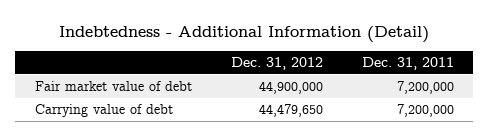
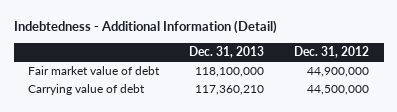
- | Dec. 31, 2012 | Dec. 31, 2011
+ | Dec. 31, 2013 | Dec. 31, 2012
- Carrying value of debt | 44,479,650 | 7,200,000
+ Carrying value of debt | 117,360,210 | 44,500,000

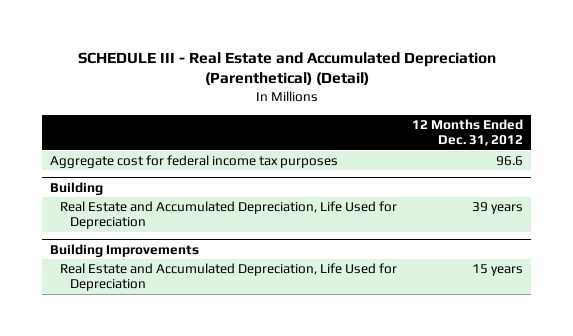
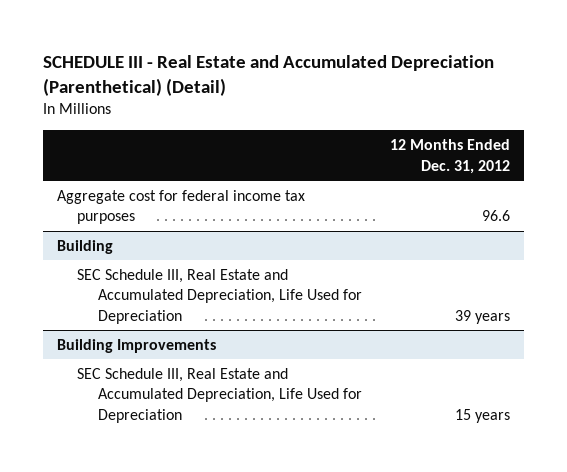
@ Building
- Real Estate and Accumulated Depreciation, Life Used for Depreciation | 39 years
+ SEC Schedule III, Real Estate and Accumulated Depreciation, Life Used for Depreciation | 39 years
@ Building Improvements
- Real Estate and Accumulated Depreciation, Life Used for Depreciation | 15 years
+ SEC Schedule III, Real Estate and Accumulated Depreciation, Life Used for Depreciation | 15 years

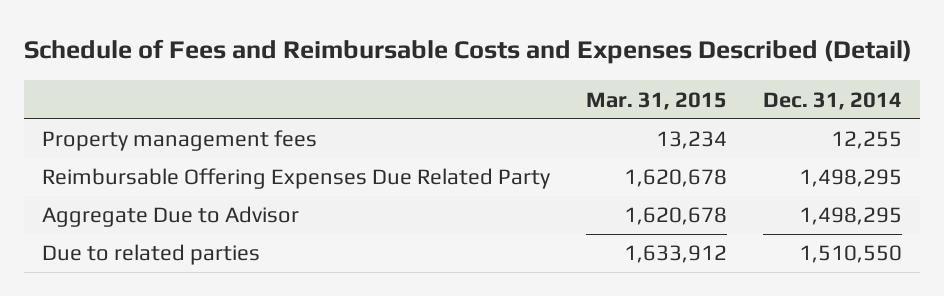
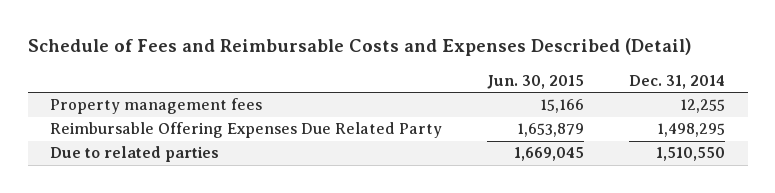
- | Mar. 31, 2015 | Dec. 31, 2014
+ | Jun. 30, 2015 | Dec. 31, 2014
- Aggregate Due to Advisor | 1,620,678 | 1,498,295

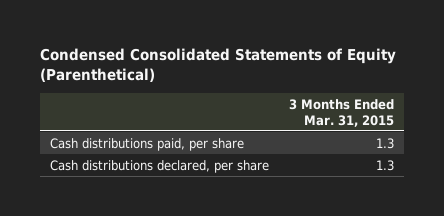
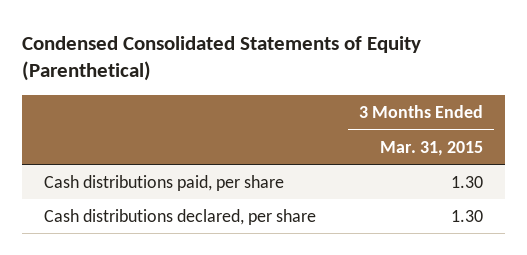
- Cash distributions paid, per share | 1.3
- Cash distributions declared, per share | 1.3
+ Cash distributions paid, per share | 1.30
+ Cash distributions declared, per share | 1.30

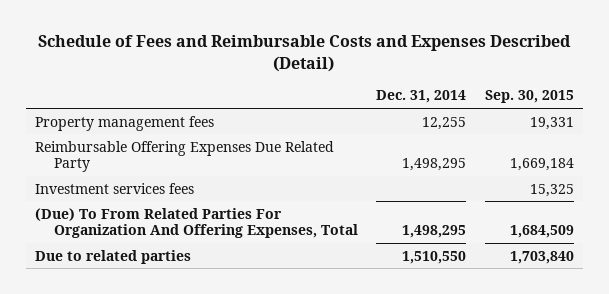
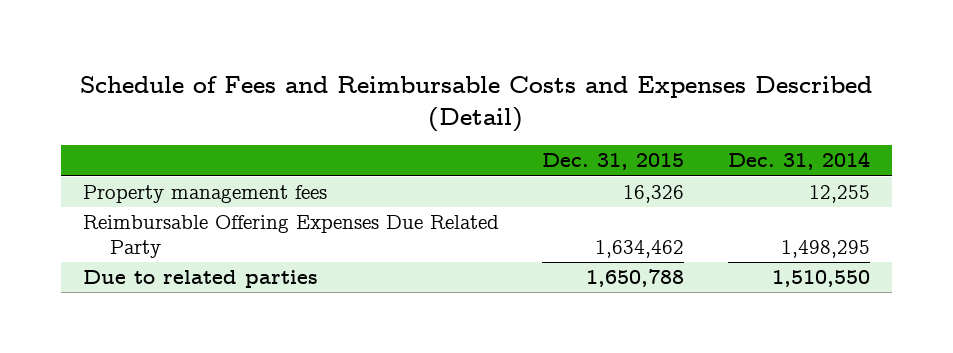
- | Dec. 31, 2014 | Sep. 30, 2015
+ | Dec. 31, 2015 | Dec. 31, 2014
- Investment services fees | | 15,325
- (Due) To From Related Parties For Organization And Offering Expenses, Total | 1,498,295 | 1,684,509

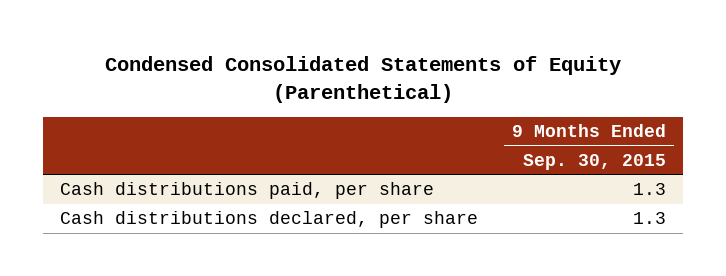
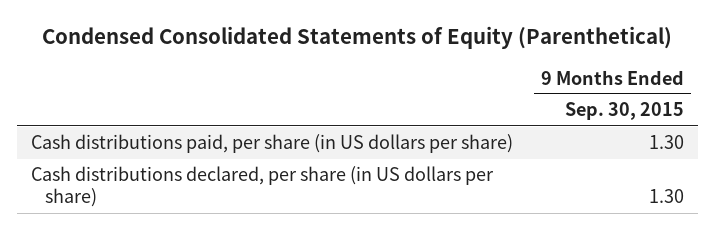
- Cash distributions paid, per share | 1.3
- Cash distributions declared, per share | 1.3
+ Cash distributions paid, per share (in US dollars per share) | 1.30
+ Cash distributions declared, per share (in US dollars per share) | 1.30

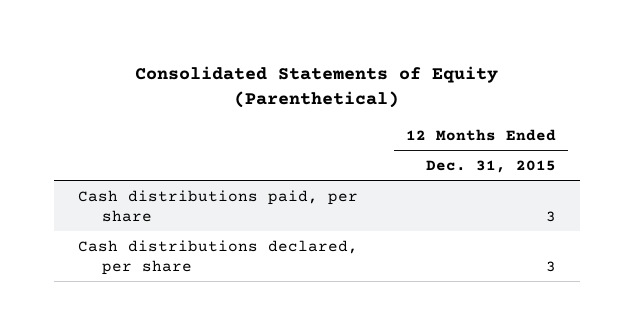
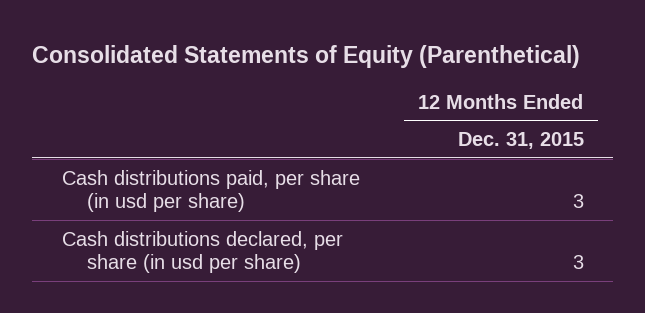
- Cash distributions paid, per share | 3
- Cash distributions declared, per share | 3
+ Cash distributions paid, per share (in usd per share) | 3
+ Cash distributions declared, per share (in usd per share) | 3

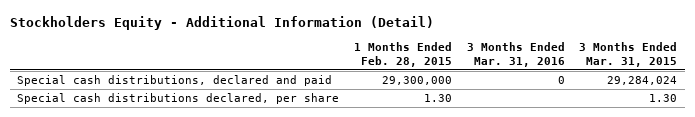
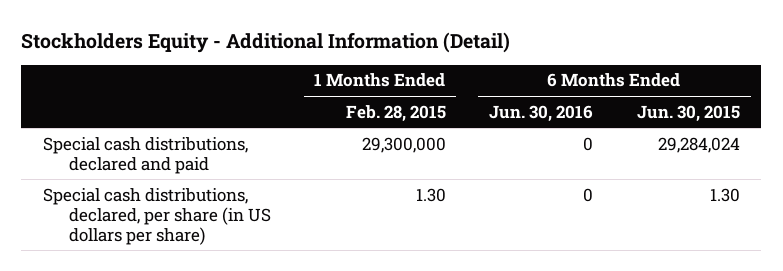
- | 1 Months Ended Feb. 28, 2015 | 3 Months Ended Mar. 31, 2016 | 3 Months Ended Mar. 31, 2015
+ | 1 Months Ended Feb. 28, 2015 | 6 Months Ended Jun. 30, 2016 | 6 Months Ended Jun. 30, 2015
- Special cash distributions declared, per share | 1.30 | | 1.30
+ Special cash distributions, declared, per share (in US dollars per share) | 1.30 | 0 | 1.30

